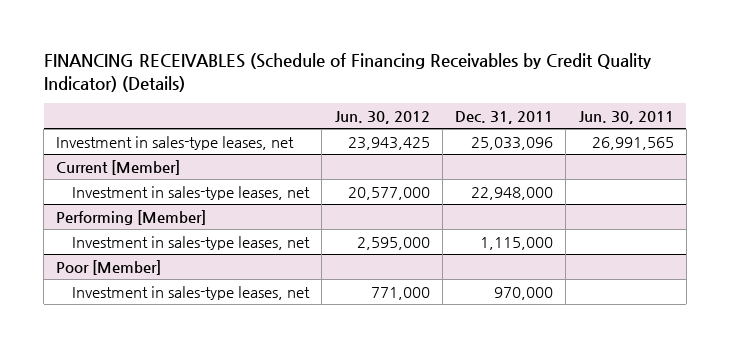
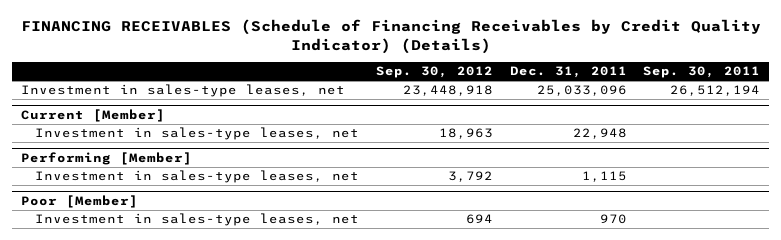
- | Jun. 30, 2012 | Dec. 31, 2011 | Jun. 30, 2011
+ | Sep. 30, 2012 | Dec. 31, 2011 | Sep. 30, 2011
@ Current [Member]
- Investment in sales-type leases, net | 20,577,000 | 22,948,000 |
+ Investment in sales-type leases, net | 18,963 | 22,948 |
@ Performing [Member]
- Investment in sales-type leases, net | 2,595,000 | 1,115,000 |
+ Investment in sales-type leases, net | 3,792 | 1,115 |
@ Poor [Member]
- Investment in sales-type leases, net | 771,000 | 970,000 |
+ Investment in sales-type leases, net | 694 | 970 |

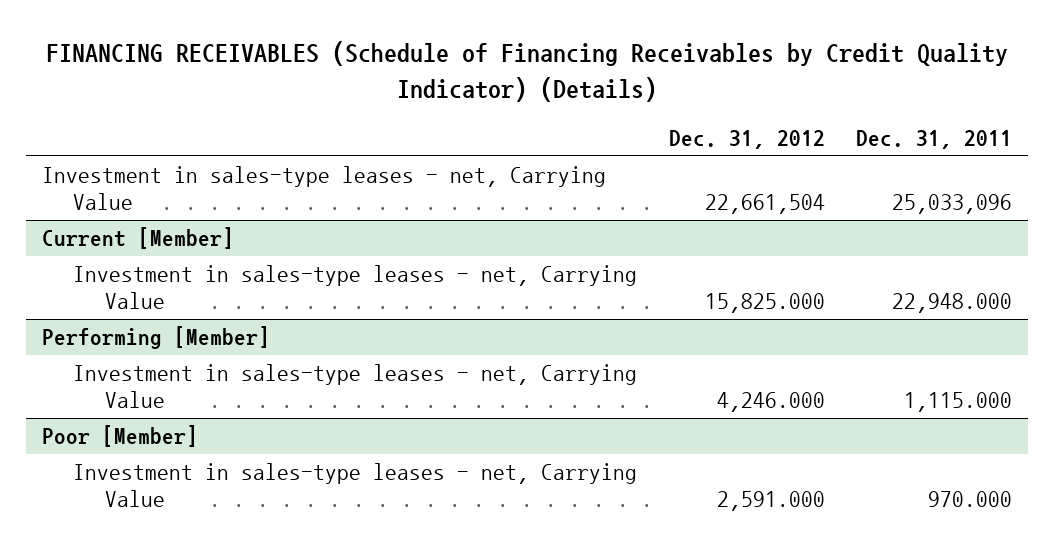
- | Sep. 30, 2012 | Dec. 31, 2011 | Sep. 30, 2011
+ | Dec. 31, 2012 | Dec. 31, 2011
- Investment in sales-type leases, net | 23,448,918 | 25,033,096 | 26,512,194
+ Investment in sales-type leases - net, Carrying Value | 22,661,504 | 25,033,096
@ Current [Member]
- Investment in sales-type leases, net | 18,963 | 22,948 |
+ Investment in sales-type leases - net, Carrying Value | 15,825.000 | 22,948.000
@ Performing [Member]
- Investment in sales-type leases, net | 3,792 | 1,115 |
+ Investment in sales-type leases - net, Carrying Value | 4,246.000 | 1,115.000
@ Poor [Member]
- Investment in sales-type leases, net | 694 | 970 |
+ Investment in sales-type leases - net, Carrying Value | 2,591.000 | 970.000

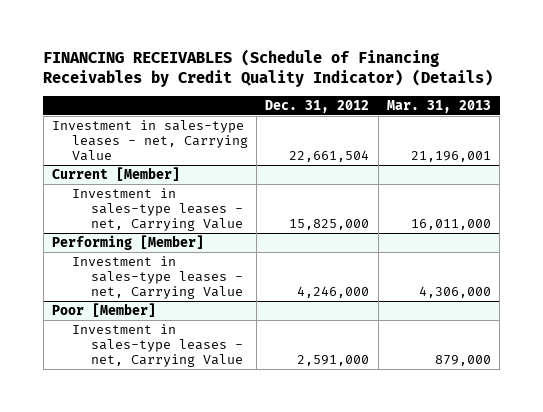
- | Dec. 31, 2012 | Dec. 31, 2011
+ | Dec. 31, 2012 | Mar. 31, 2013
@ Current [Member]
- Investment in sales-type leases - net, Carrying Value | 15,825.000 | 22,948.000
+ Investment in sales-type leases - net, Carrying Value | 15,825,000 | 16,011,000
@ Performing [Member]
- Investment in sales-type leases - net, Carrying Value | 4,246.000 | 1,115.000
+ Investment in sales-type leases - net, Carrying Value | 4,246,000 | 4,306,000
@ Poor [Member]
- Investment in sales-type leases - net, Carrying Value | 2,591.000 | 970.000
+ Investment in sales-type leases - net, Carrying Value | 2,591,000 | 879,000

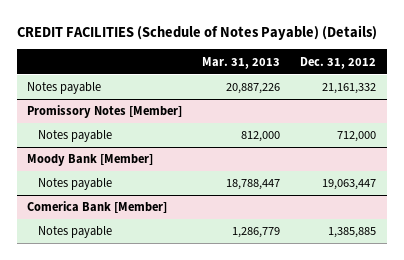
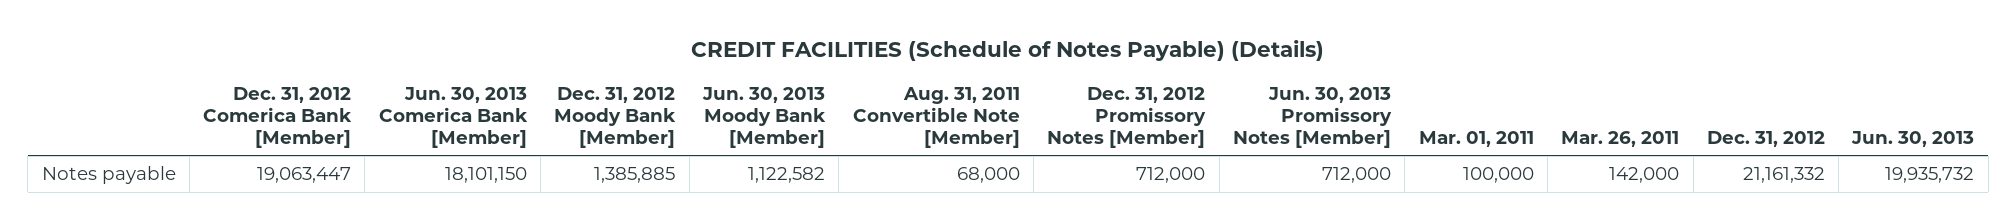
- | Mar. 31, 2013 | Dec. 31, 2012
+ | Dec. 31, 2012 Comerica Bank [Member] | Jun. 30, 2013 Comerica Bank [Member] | Dec. 31, 2012 Moody Bank [Member] | Jun. 30, 2013 Moody Bank [Member] | Aug. 31, 2011 Convertible Note [Member] | Dec. 31, 2012 Promissory Notes [Member] | Jun. 30, 2013 Promissory Notes [Member] | Mar. 01, 2011 | Mar. 26, 2011 | Dec. 31, 2012 | Jun. 30, 2013
- Promissory Notes [Member]
- Notes payable | 812,000 | 712,000
- Moody Bank [Member]
- Notes payable | 18,788,447 | 19,063,447
- Comerica Bank [Member]
- Notes payable | 1,286,779 | 1,385,885

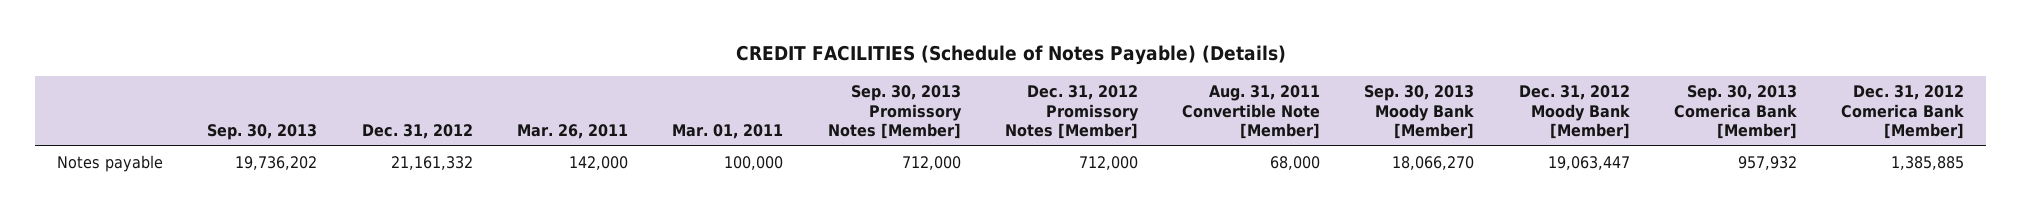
- | Dec. 31, 2012 Comerica Bank [Member] | Jun. 30, 2013 Comerica Bank [Member] | Dec. 31, 2012 Moody Bank [Member] | Jun. 30, 2013 Moody Bank [Member] | Aug. 31, 2011 Convertible Note [Member] | Dec. 31, 2012 Promissory Notes [Member] | Jun. 30, 2013 Promissory Notes [Member] | Mar. 01, 2011 | Mar. 26, 2011 | Dec. 31, 2012 | Jun. 30, 2013
+ | Sep. 30, 2013 | Dec. 31, 2012 | Mar. 26, 2011 | Mar. 01, 2011 | Sep. 30, 2013 Promissory Notes [Member] | Dec. 31, 2012 Promissory Notes [Member] | Aug. 31, 2011 Convertible Note [Member] | Sep. 30, 2013 Moody Bank [Member] | Dec. 31, 2012 Moody Bank [Member] | Sep. 30, 2013 Comerica Bank [Member] | Dec. 31, 2012 Comerica Bank [Member]
- Notes payable | 19,063,447 | 18,101,150 | 1,385,885 | 1,122,582 | 68,000 | 712,000 | 712,000 | 100,000 | 142,000 | 21,161,332 | 19,935,732
+ Notes payable | 19,736,202 | 21,161,332 | 142,000 | 100,000 | 712,000 | 712,000 | 68,000 | 18,066,270 | 19,063,447 | 957,932 | 1,385,885

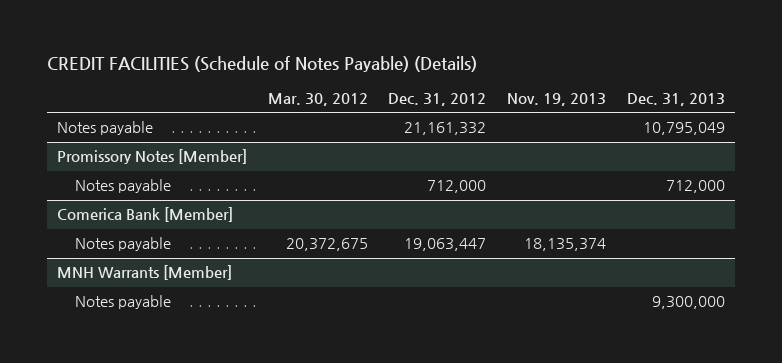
- | Sep. 30, 2013 | Dec. 31, 2012 | Mar. 26, 2011 | Mar. 01, 2011 | Sep. 30, 2013 Promissory Notes [Member] | Dec. 31, 2012 Promissory Notes [Member] | Aug. 31, 2011 Convertible Note [Member] | Sep. 30, 2013 Moody Bank [Member] | Dec. 31, 2012 Moody Bank [Member] | Sep. 30, 2013 Comerica Bank [Member] | Dec. 31, 2012 Comerica Bank [Member]
+ | Mar. 30, 2012 | Dec. 31, 2012 | Nov. 19, 2013 | Dec. 31, 2013
+ Promissory Notes [Member]
+ Notes payable | | 712,000 | | 712,000
+ Comerica Bank [Member]
+ Notes payable | 20,372,675 | 19,063,447 | 18,135,374 |
+ MNH Warrants [Member]
+ Notes payable | | | | 9,300,000

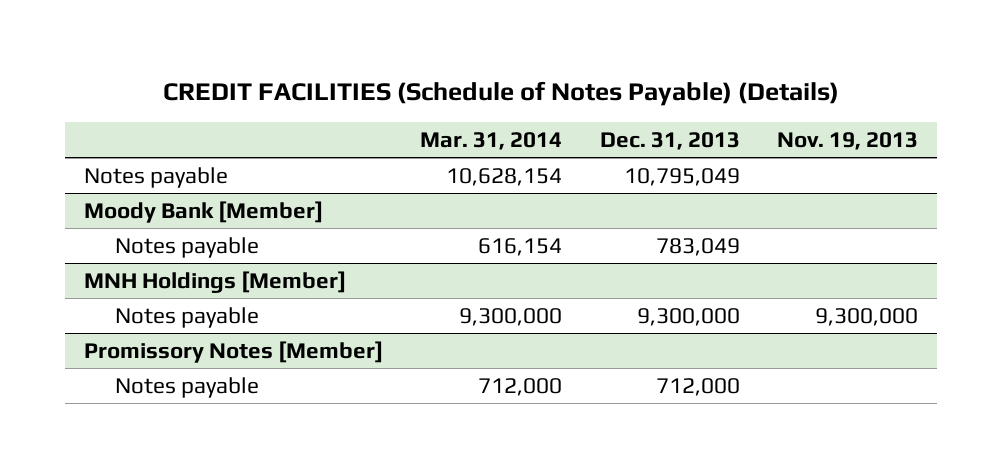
- | Mar. 30, 2012 | Dec. 31, 2012 | Nov. 19, 2013 | Dec. 31, 2013
+ | Mar. 31, 2014 | Dec. 31, 2013 | Nov. 19, 2013
+ Moody Bank [Member]
+ Notes payable | 616,154 | 783,049 |
+ MNH Holdings [Member]
+ Notes payable | 9,300,000 | 9,300,000 | 9,300,000
- Comerica Bank [Member]
- Notes payable | 20,372,675 | 19,063,447 | 18,135,374 |
- MNH Warrants [Member]
- Notes payable | | | | 9,300,000

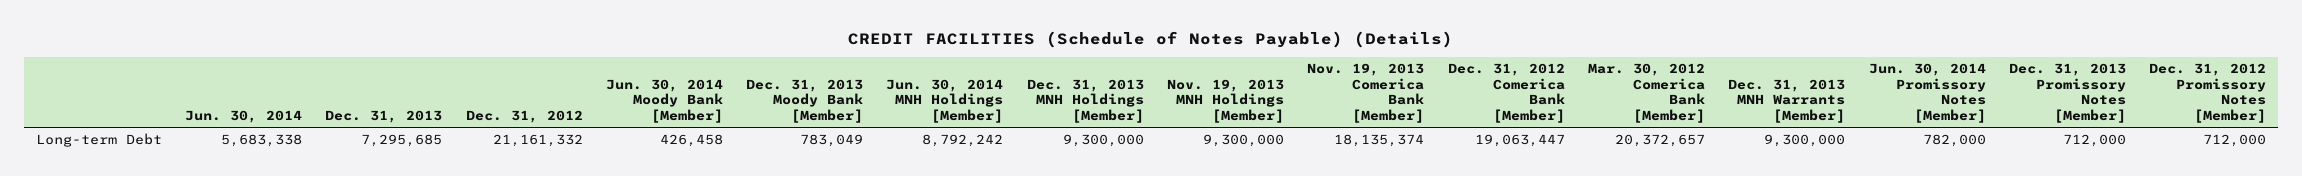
- | Mar. 31, 2014 | Dec. 31, 2013 | Nov. 19, 2013
+ | Jun. 30, 2014 | Dec. 31, 2013 | Dec. 31, 2012 | Jun. 30, 2014 Moody Bank [Member] | Dec. 31, 2013 Moody Bank [Member] | Jun. 30, 2014 MNH Holdings [Member] | Dec. 31, 2013 MNH Holdings [Member] | Nov. 19, 2013 MNH Holdings [Member] | Nov. 19, 2013 Comerica Bank [Member] | Dec. 31, 2012 Comerica Bank [Member] | Mar. 30, 2012 Comerica Bank [Member] | Dec. 31, 2013 MNH Warrants [Member] | Jun. 30, 2014 Promissory Notes [Member] | Dec. 31, 2013 Promissory Notes [Member] | Dec. 31, 2012 Promissory Notes [Member]
- Notes payable | 10,628,154 | 10,795,049 |
- Moody Bank [Member]
- Notes payable | 616,154 | 783,049 |
- MNH Holdings [Member]
- Notes payable | 9,300,000 | 9,300,000 | 9,300,000
- Promissory Notes [Member]
- Notes payable | 712,000 | 712,000 |
+ Long-term Debt | 5,683,338 | 7,295,685 | 21,161,332 | 426,458 | 783,049 | 8,792,242 | 9,300,000 | 9,300,000 | 18,135,374 | 19,063,447 | 20,372,657 | 9,300,000 | 782,000 | 712,000 | 712,000

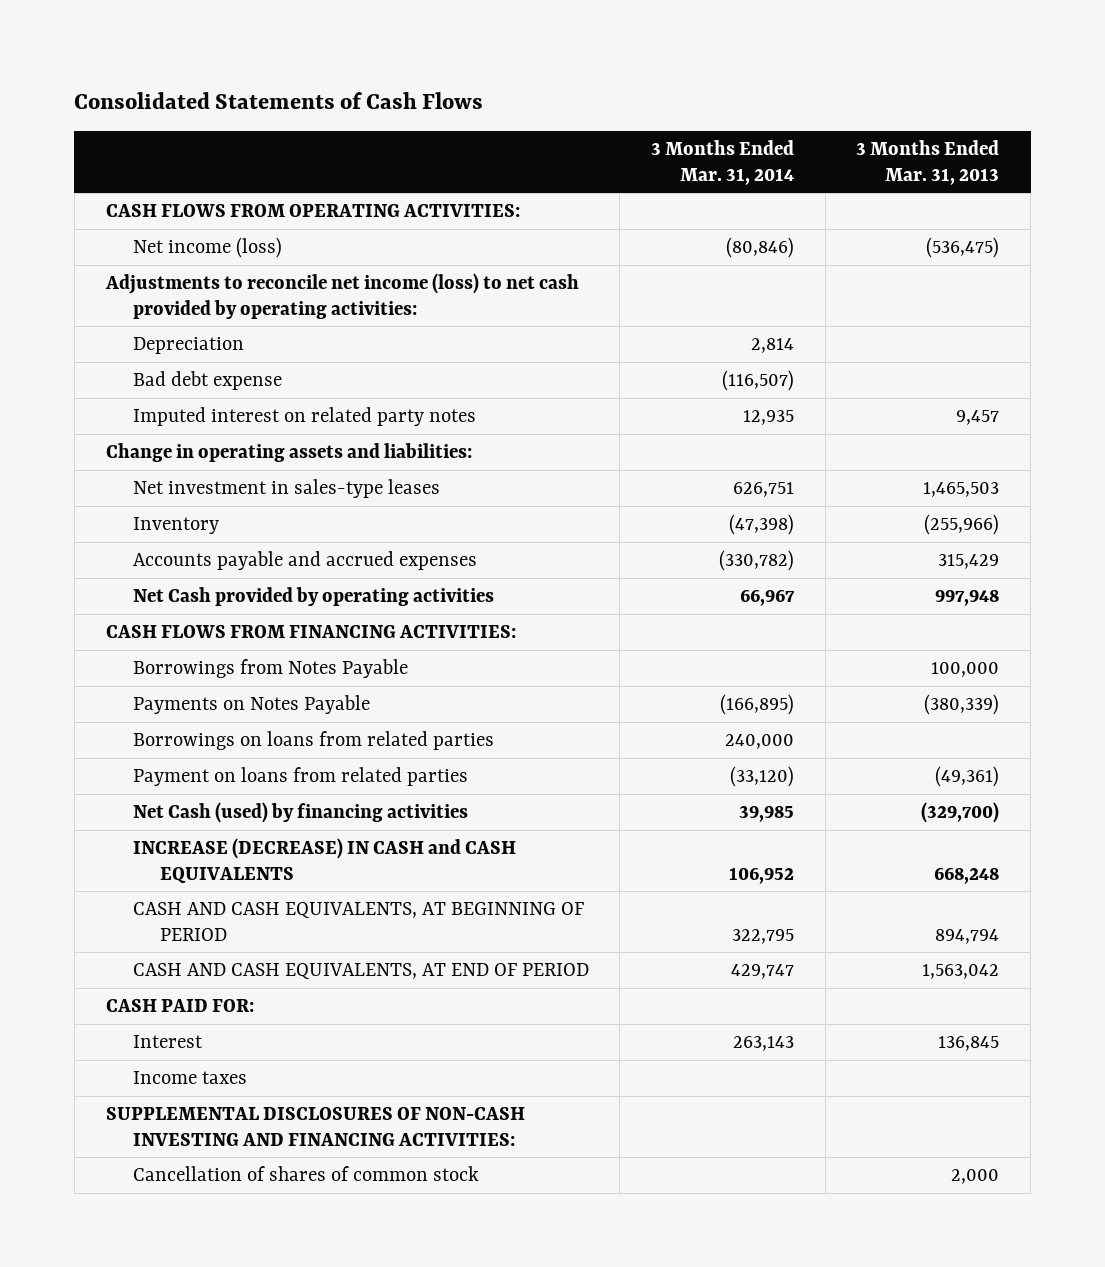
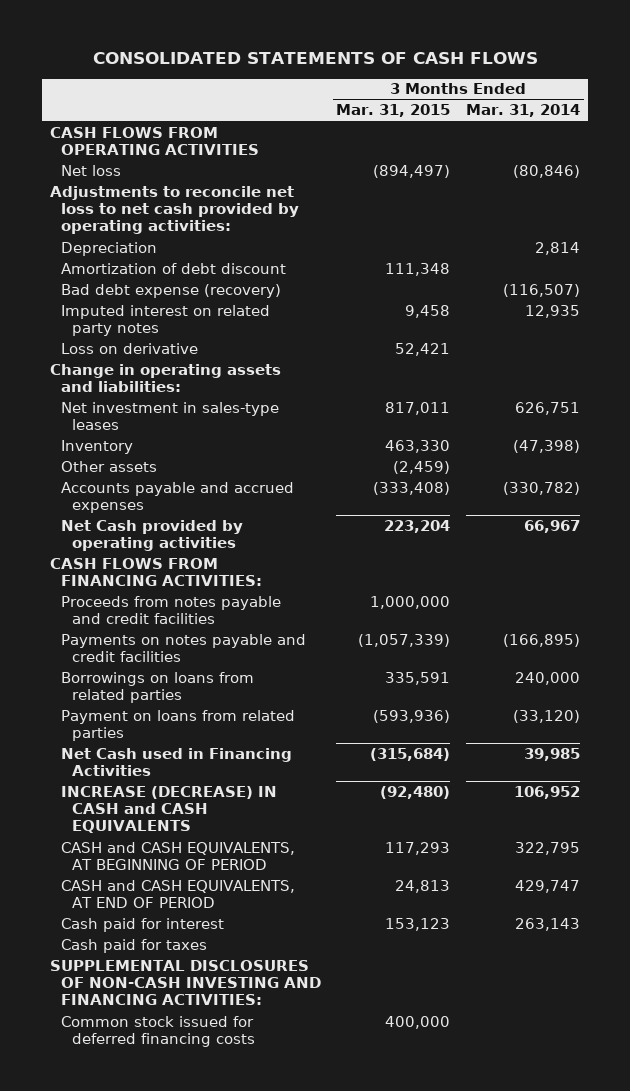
- Consolidated Statements of Cash Flows
+ CONSOLIDATED STATEMENTS OF CASH FLOWS
- | 3 Months Ended Mar. 31, 2014 | 3 Months Ended Mar. 31, 2013
+ | 3 Months Ended Mar. 31, 2015 | 3 Months Ended Mar. 31, 2014
- CASH FLOWS FROM OPERATING ACTIVITIES:
- Net income (loss) | (80,846) | (536,475)
- Adjustments to reconcile net income (loss) to net cash provided by operating activities:
+ CASH FLOWS FROM OPERATING ACTIVITIES
+ Net loss | (894,497) | (80,846)
+ Adjustments to reconcile net loss to net cash provided by operating activities:
- Bad debt expense | (116,507) |
+ Amortization of debt discount | 111,348 |
+ Bad debt expense (recovery) | | (116,507)
+ Loss on derivative | 52,421 |
+ Other assets | (2,459) |
- Borrowings from Notes Payable | | 100,000
- Payments on Notes Payable | (166,895) | (380,339)
+ Proceeds from notes payable and credit facilities | 1,000,000 |
+ Payments on notes payable and credit facilities | (1,057,339) | (166,895)
- Net Cash (used) by financing activities | 39,985 | (329,700)
+ Net Cash used in Financing Activities | (315,684) | 39,985
- CASH AND CASH EQUIVALENTS, AT BEGINNING OF PERIOD | 322,795 | 894,794
- CASH AND CASH EQUIVALENTS, AT END OF PERIOD | 429,747 | 1,563,042
- CASH PAID FOR:
- Interest | 263,143 | 136,845
- Income taxes
+ CASH and CASH EQUIVALENTS, AT BEGINNING OF PERIOD | 117,293 | 322,795
+ CASH and CASH EQUIVALENTS, AT END OF PERIOD | 24,813 | 429,747
+ Cash paid for interest | 153,123 | 263,143
+ Cash paid for taxes
- Cancellation of shares of common stock | | 2,000
+ Common stock issued for deferred financing costs | 400,000 |

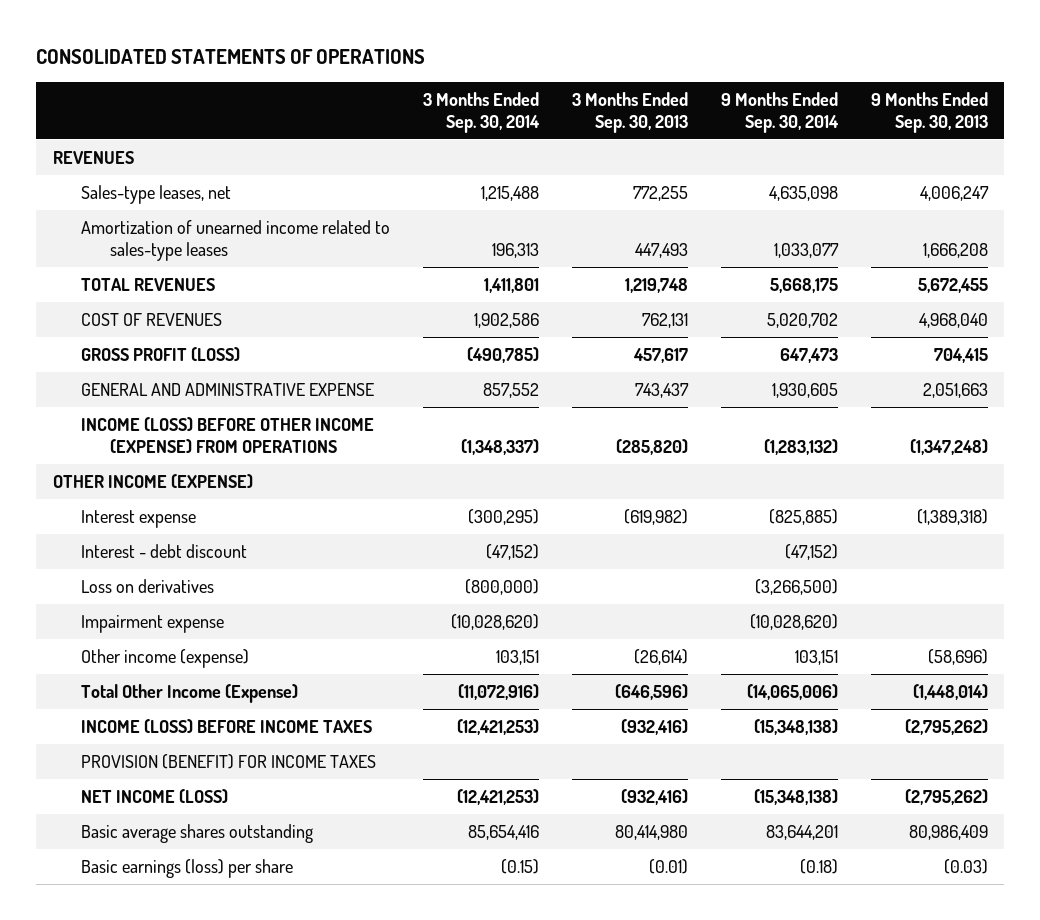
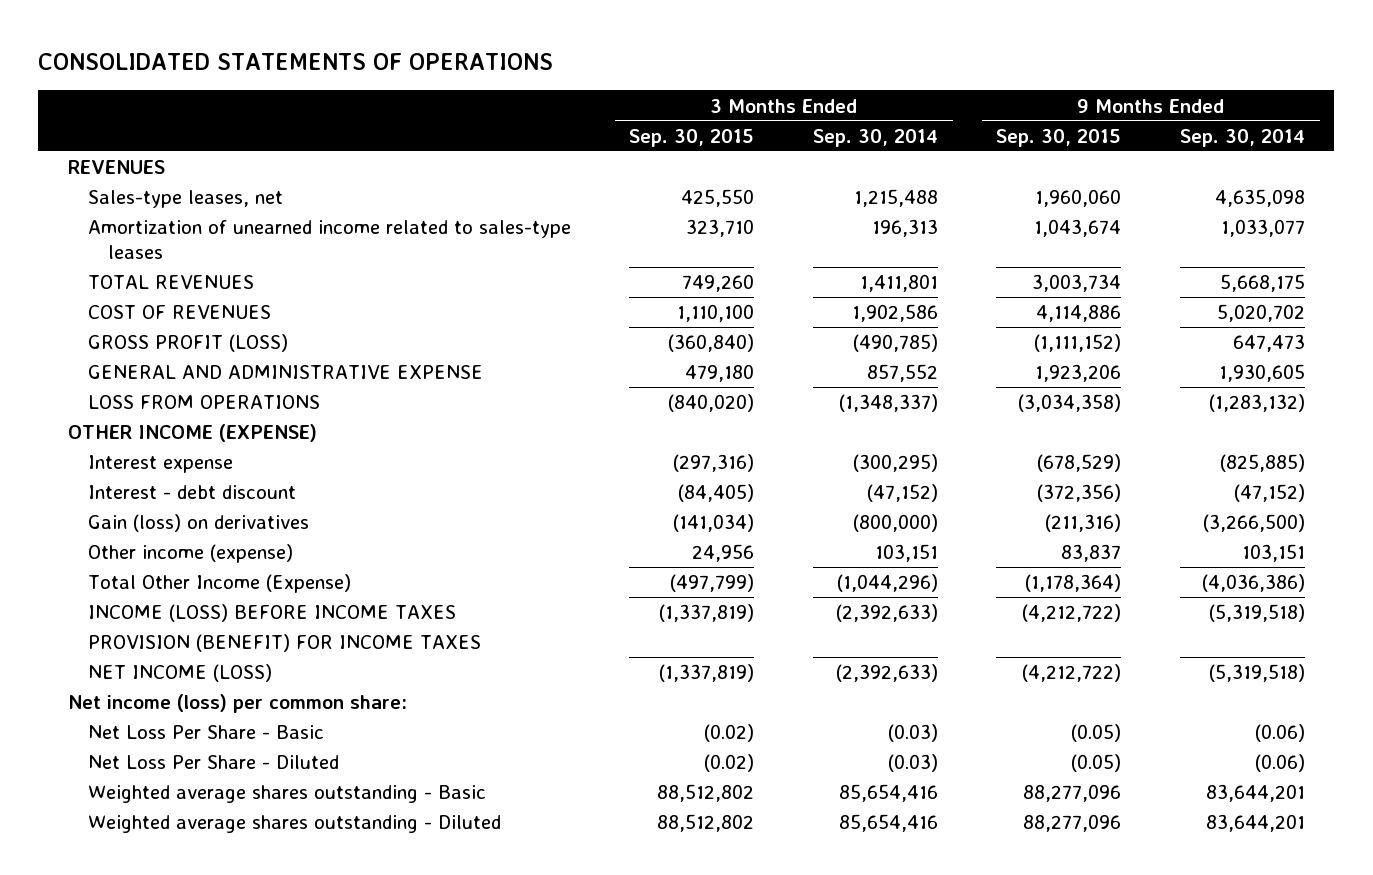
- | 3 Months Ended Sep. 30, 2014 | 3 Months Ended Sep. 30, 2013 | 9 Months Ended Sep. 30, 2014 | 9 Months Ended Sep. 30, 2013
+ | 3 Months Ended Sep. 30, 2015 | 3 Months Ended Sep. 30, 2014 | 9 Months Ended Sep. 30, 2015 | 9 Months Ended Sep. 30, 2014
- INCOME (LOSS) BEFORE OTHER INCOME (EXPENSE) FROM OPERATIONS | (1,348,337) | (285,820) | (1,283,132) | (1,347,248)
+ LOSS FROM OPERATIONS | (840,020) | (1,348,337) | (3,034,358) | (1,283,132)
- Loss on derivatives | (800,000) | | (3,266,500) |
- Impairment expense | (10,028,620) | | (10,028,620) |
+ Gain (loss) on derivatives | (141,034) | (800,000) | (211,316) | (3,266,500)
- Total Other Income (Expense) | (11,072,916) | (646,596) | (14,065,006) | (1,448,014)
- INCOME (LOSS) BEFORE INCOME TAXES | (12,421,253) | (932,416) | (15,348,138) | (2,795,262)
+ Total Other Income (Expense) | (497,799) | (1,044,296) | (1,178,364) | (4,036,386)
+ INCOME (LOSS) BEFORE INCOME TAXES | (1,337,819) | (2,392,633) | (4,212,722) | (5,319,518)
- NET INCOME (LOSS) | (12,421,253) | (932,416) | (15,348,138) | (2,795,262)
- Basic average shares outstanding | 85,654,416 | 80,414,980 | 83,644,201 | 80,986,409
- Basic earnings (loss) per share | (0.15) | (0.01) | (0.18) | (0.03)
+ NET INCOME (LOSS) | (1,337,819) | (2,392,633) | (4,212,722) | (5,319,518)
+ Net income (loss) per common share:
+ Net Loss Per Share - Basic | (0.02) | (0.03) | (0.05) | (0.06)
+ Net Loss Per Share - Diluted | (0.02) | (0.03) | (0.05) | (0.06)
+ Weighted average shares outstanding - Basic | 88,512,802 | 85,654,416 | 88,277,096 | 83,644,201
+ Weighted average shares outstanding - Diluted | 88,512,802 | 85,654,416 | 88,277,096 | 83,644,201

